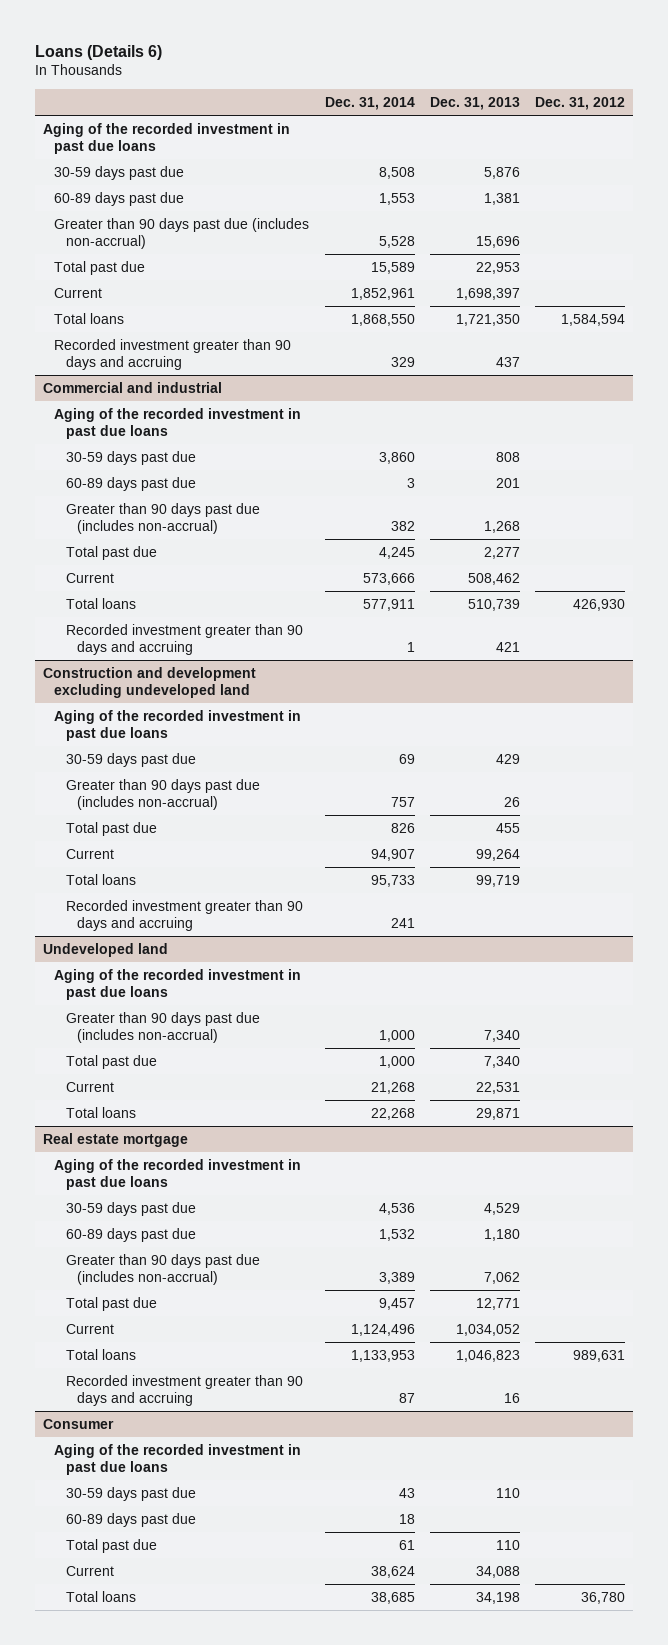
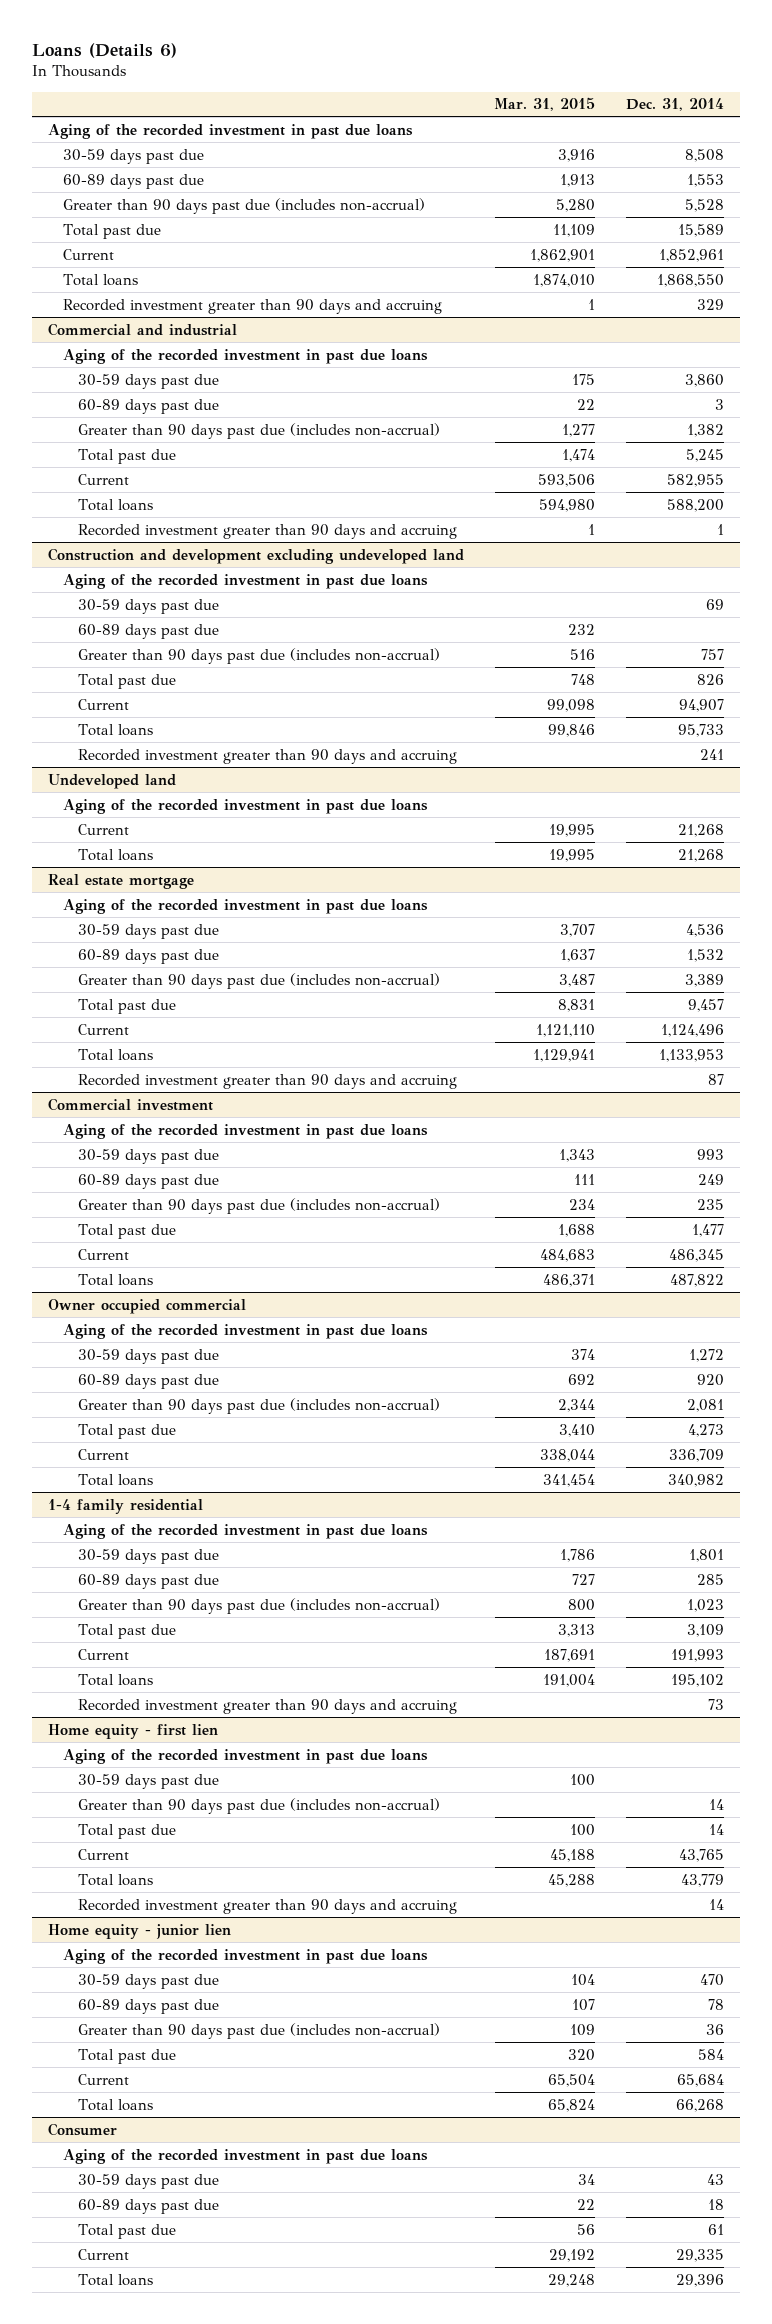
- | Dec. 31, 2014 | Dec. 31, 2013 | Dec. 31, 2012
+ | Mar. 31, 2015 | Dec. 31, 2014
@ Commercial and industrial
- Greater than 90 days past due (includes non-accrual) | 382 | 1,268 |
- Total past due | 4,245 | 2,277 |
- Current | 573,666 | 508,462 |
- Total loans | 577,911 | 510,739 | 426,930
+ Greater than 90 days past due (includes non-accrual) | 1,277 | 1,382
+ Total past due | 1,474 | 5,245
+ Current | 593,506 | 582,955
+ Total loans | 594,980 | 588,200
@ Construction and development excluding undeveloped land
+ 60-89 days past due | 232 |
@ Undeveloped land
- Greater than 90 days past due (includes non-accrual) | 1,000 | 7,340 |
- Total past due | 1,000 | 7,340 |
- Total loans | 22,268 | 29,871 |
+ Total loans | 19,995 | 21,268
+ Commercial investment
+ Aging of the recorded investment in past due loans
+ 30-59 days past due | 1,343 | 993
+ 60-89 days past due | 111 | 249
+ Greater than 90 days past due (includes non-accrual) | 234 | 235
+ Total past due | 1,688 | 1,477
+ Current | 484,683 | 486,345
+ Total loans | 486,371 | 487,822
+ Owner occupied commercial
+ Aging of the recorded investment in past due loans
+ 30-59 days past due | 374 | 1,272
+ 60-89 days past due | 692 | 920
+ Greater than 90 days past due (includes non-accrual) | 2,344 | 2,081
+ Total past due | 3,410 | 4,273
+ Current | 338,044 | 336,709
+ Total loans | 341,454 | 340,982
+ 1-4 family residential
+ Aging of the recorded investment in past due loans
+ 30-59 days past due | 1,786 | 1,801
+ 60-89 days past due | 727 | 285
+ Greater than 90 days past due (includes non-accrual) | 800 | 1,023
+ Total past due | 3,313 | 3,109
+ Current | 187,691 | 191,993
+ Total loans | 191,004 | 195,102
+ Recorded investment greater than 90 days and accruing | | 73
+ Home equity - first lien
+ Aging of the recorded investment in past due loans
+ 30-59 days past due | 100 |
+ Greater than 90 days past due (includes non-accrual) | | 14
+ Total past due | 100 | 14
+ Current | 45,188 | 43,765
+ Total loans | 45,288 | 43,779
+ Recorded investment greater than 90 days and accruing | | 14
+ Home equity - junior lien
+ Aging of the recorded investment in past due loans
+ 30-59 days past due | 104 | 470
+ 60-89 days past due | 107 | 78
+ Greater than 90 days past due (includes non-accrual) | 109 | 36
+ Total past due | 320 | 584
+ Current | 65,504 | 65,684
+ Total loans | 65,824 | 66,268
@ Consumer
- Current | 38,624 | 34,088 |
- Total loans | 38,685 | 34,198 | 36,780
+ Current | 29,192 | 29,335
+ Total loans | 29,248 | 29,396

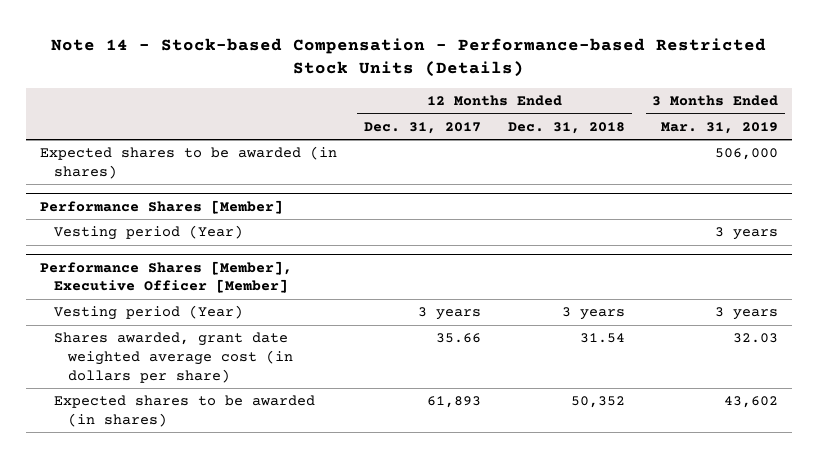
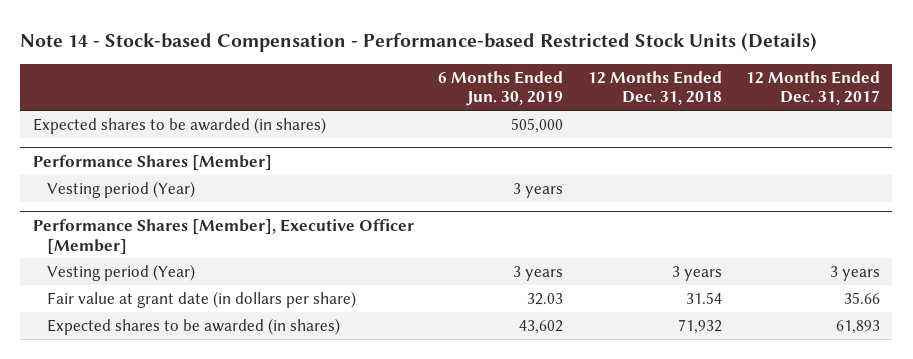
- | 12 Months Ended Dec. 31, 2017 | 12 Months Ended Dec. 31, 2018 | 3 Months Ended Mar. 31, 2019
+ | 6 Months Ended Jun. 30, 2019 | 12 Months Ended Dec. 31, 2018 | 12 Months Ended Dec. 31, 2017
@ Performance Shares [Member], Executive Officer [Member]
- Shares awarded, grant date weighted average cost (in dollars per share) | 35.66 | 31.54 | 32.03
- Expected shares to be awarded (in shares) | 61,893 | 50,352 | 43,602
+ Fair value at grant date (in dollars per share) | 32.03 | 31.54 | 35.66
+ Expected shares to be awarded (in shares) | 43,602 | 71,932 | 61,893

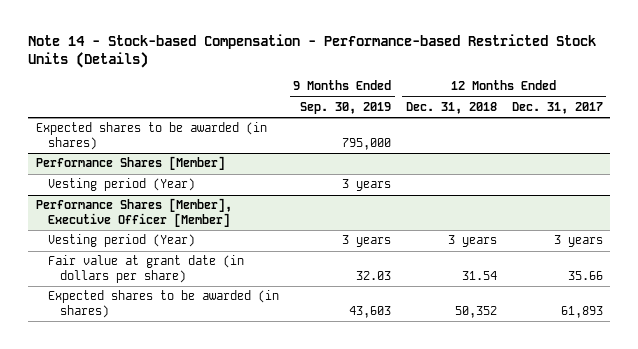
- | 6 Months Ended Jun. 30, 2019 | 12 Months Ended Dec. 31, 2018 | 12 Months Ended Dec. 31, 2017
+ | 9 Months Ended Sep. 30, 2019 | 12 Months Ended Dec. 31, 2018 | 12 Months Ended Dec. 31, 2017
@ Performance Shares [Member], Executive Officer [Member]
- Expected shares to be awarded (in shares) | 43,602 | 71,932 | 61,893
+ Expected shares to be awarded (in shares) | 43,603 | 50,352 | 61,893

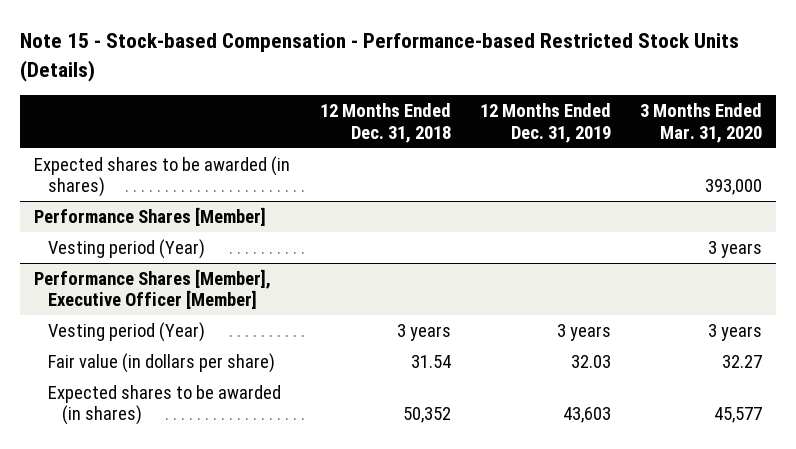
- Note 14 - Stock-based Compensation - Performance-based Restricted Stock Units (Details)
+ Note 15 - Stock-based Compensation - Performance-based Restricted Stock Units (Details)
- | 9 Months Ended Sep. 30, 2019 | 12 Months Ended Dec. 31, 2018 | 12 Months Ended Dec. 31, 2017
+ | 12 Months Ended Dec. 31, 2018 | 12 Months Ended Dec. 31, 2019 | 3 Months Ended Mar. 31, 2020
@ Performance Shares [Member], Executive Officer [Member]
- Fair value at grant date (in dollars per share) | 32.03 | 31.54 | 35.66
+ Fair value (in dollars per share) | 31.54 | 32.03 | 32.27

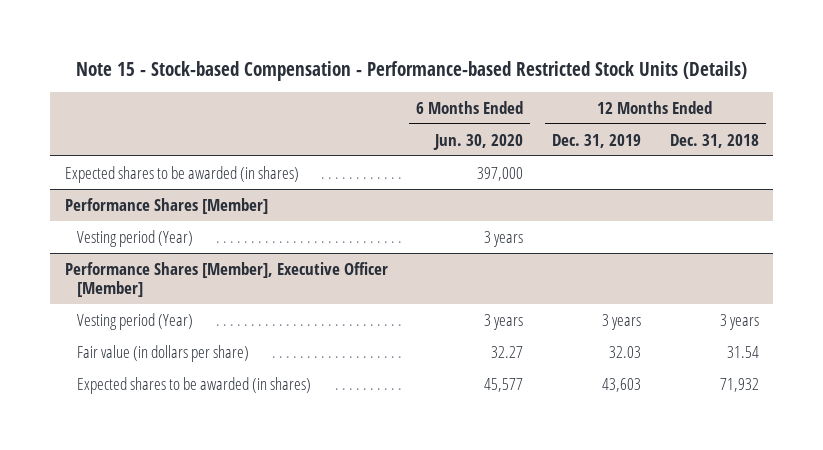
- | 12 Months Ended Dec. 31, 2018 | 12 Months Ended Dec. 31, 2019 | 3 Months Ended Mar. 31, 2020
+ | 6 Months Ended Jun. 30, 2020 | 12 Months Ended Dec. 31, 2019 | 12 Months Ended Dec. 31, 2018
@ Performance Shares [Member], Executive Officer [Member]
- Expected shares to be awarded (in shares) | 50,352 | 43,603 | 45,577
+ Expected shares to be awarded (in shares) | 45,577 | 43,603 | 71,932

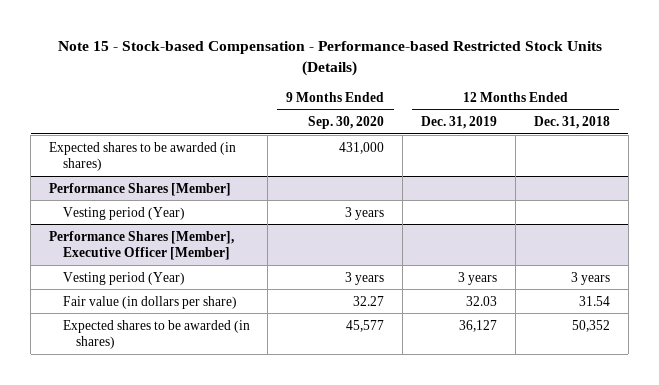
- | 6 Months Ended Jun. 30, 2020 | 12 Months Ended Dec. 31, 2019 | 12 Months Ended Dec. 31, 2018
+ | 9 Months Ended Sep. 30, 2020 | 12 Months Ended Dec. 31, 2019 | 12 Months Ended Dec. 31, 2018
@ Performance Shares [Member], Executive Officer [Member]
- Expected shares to be awarded (in shares) | 45,577 | 43,603 | 71,932
+ Expected shares to be awarded (in shares) | 45,577 | 36,127 | 50,352

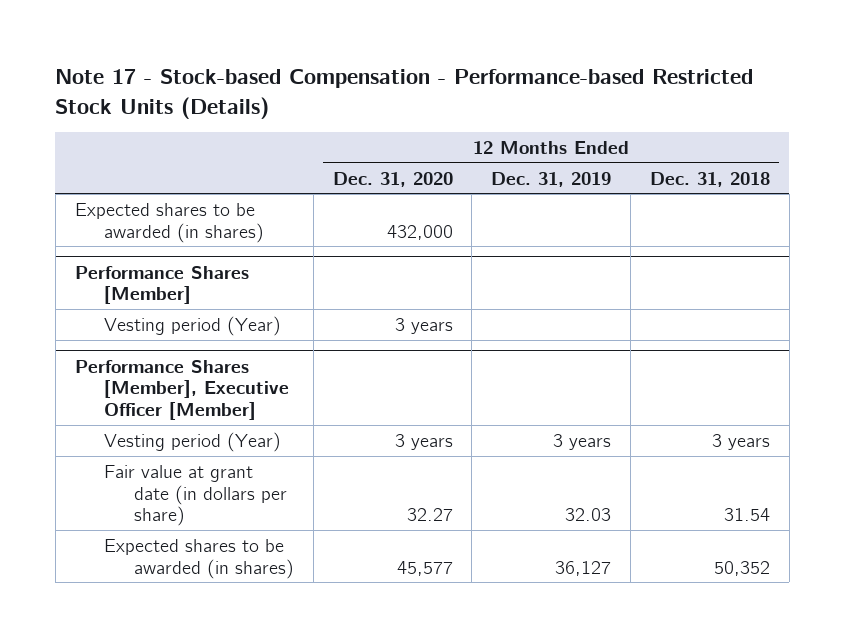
- Note 15 - Stock-based Compensation - Performance-based Restricted Stock Units (Details)
+ Note 17 - Stock-based Compensation - Performance-based Restricted Stock Units (Details)
- | 9 Months Ended Sep. 30, 2020 | 12 Months Ended Dec. 31, 2019 | 12 Months Ended Dec. 31, 2018
+ | 12 Months Ended Dec. 31, 2020 | 12 Months Ended Dec. 31, 2019 | 12 Months Ended Dec. 31, 2018
@ Performance Shares [Member], Executive Officer [Member]
- Fair value (in dollars per share) | 32.27 | 32.03 | 31.54
+ Fair value at grant date (in dollars per share) | 32.27 | 32.03 | 31.54

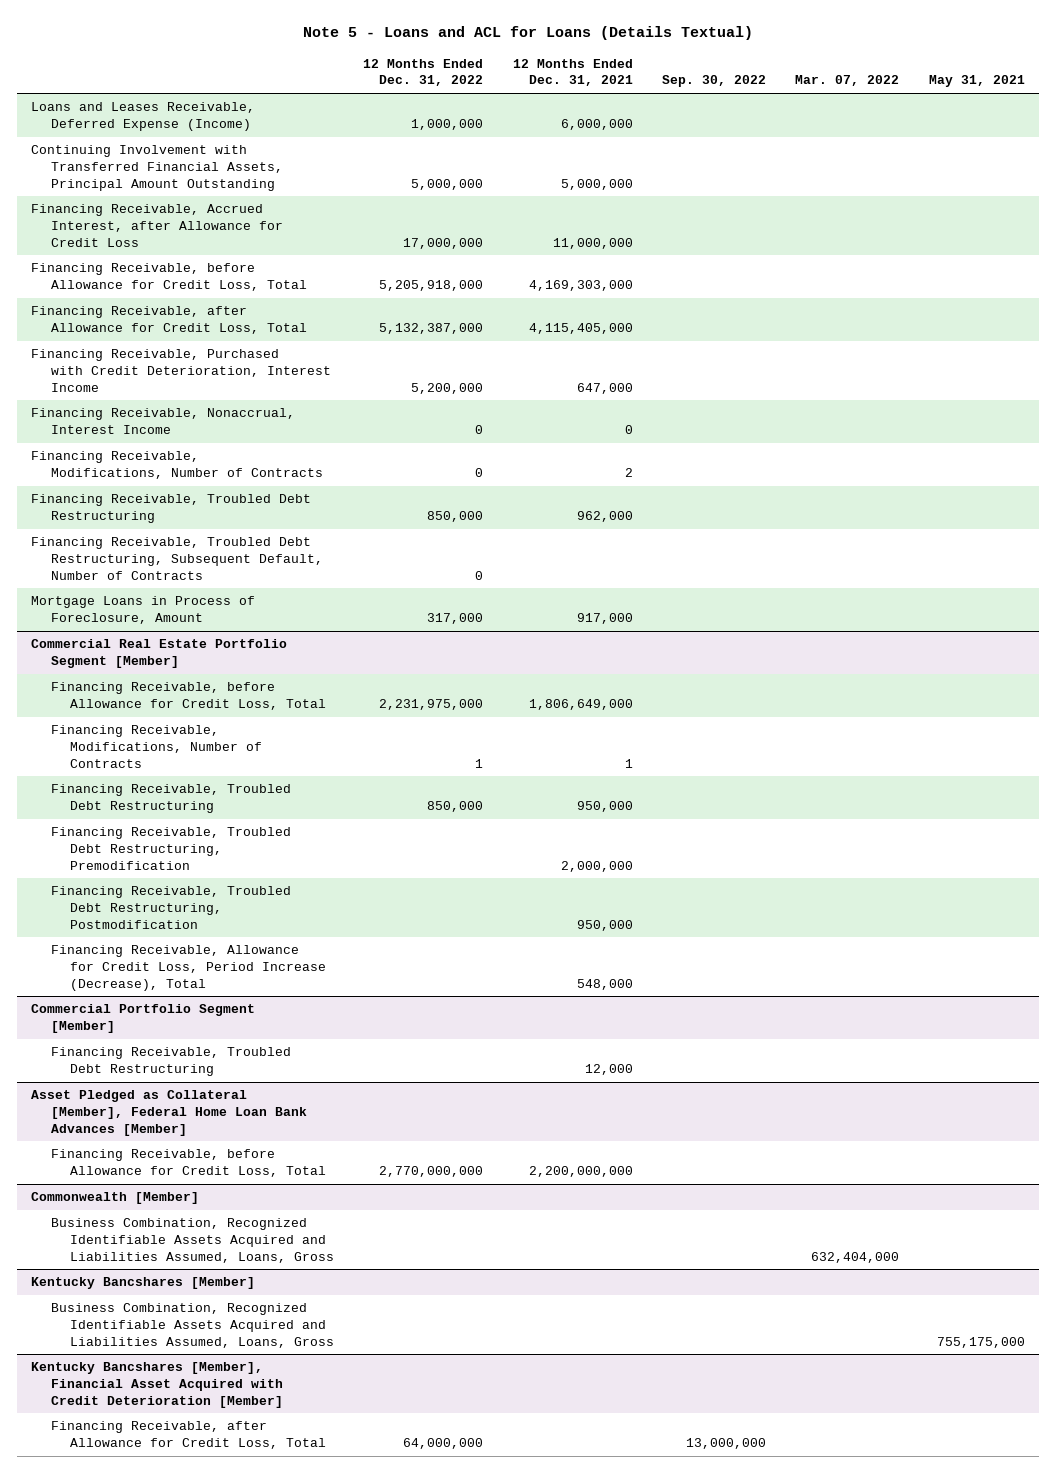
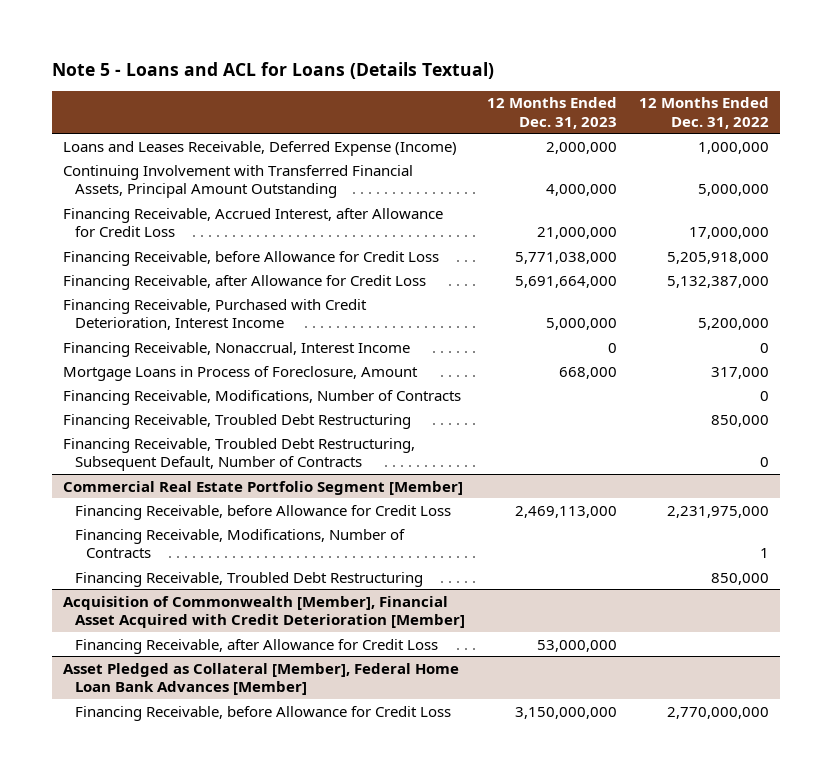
- | 12 Months Ended Dec. 31, 2022 | 12 Months Ended Dec. 31, 2021 | Sep. 30, 2022 | Mar. 07, 2022 | May 31, 2021
+ | 12 Months Ended Dec. 31, 2023 | 12 Months Ended Dec. 31, 2022
- Financing Receivable, before Allowance for Credit Loss, Total | 5,205,918,000 | 4,169,303,000 | | |
- Financing Receivable, after Allowance for Credit Loss, Total | 5,132,387,000 | 4,115,405,000 | | |
+ Financing Receivable, before Allowance for Credit Loss | 5,771,038,000 | 5,205,918,000
+ Financing Receivable, after Allowance for Credit Loss | 5,691,664,000 | 5,132,387,000
moved up: Mortgage Loans in Process of Foreclosure, Amount | 668,000 | 317,000
@ Commercial Real Estate Portfolio Segment [Member]
- Financing Receivable, before Allowance for Credit Loss, Total | 2,231,975,000 | 1,806,649,000 | | |
+ Financing Receivable, before Allowance for Credit Loss | 2,469,113,000 | 2,231,975,000
- Financing Receivable, Troubled Debt Restructuring, Premodification | | 2,000,000 | | |
- Financing Receivable, Troubled Debt Restructuring, Postmodification | | 950,000 | | |
- Financing Receivable, Allowance for Credit Loss, Period Increase (Decrease), Total | | 548,000 | | |
- Commercial Portfolio Segment [Member]
- Financing Receivable, Troubled Debt Restructuring | | 12,000 | | |
+ Acquisition of Commonwealth [Member], Financial Asset Acquired with Credit Deterioration [Member]
+ Financing Receivable, after Allowance for Credit Loss | 53,000,000 |
@ Asset Pledged as Collateral [Member], Federal Home Loan Bank Advances [Member]
- Financing Receivable, before Allowance for Credit Loss, Total | 2,770,000,000 | 2,200,000,000 | | |
- Commonwealth [Member]
- Business Combination, Recognized Identifiable Assets Acquired and Liabilities Assumed, Loans, Gross | | | | 632,404,000 |
- Kentucky Bancshares [Member]
- Business Combination, Recognized Identifiable Assets Acquired and Liabilities Assumed, Loans, Gross | | | | | 755,175,000
- Kentucky Bancshares [Member], Financial Asset Acquired with Credit Deterioration [Member]
- Financing Receivable, after Allowance for Credit Loss, Total | 64,000,000 | | 13,000,000 | |
@ Asset Pledged as Collateral [Member], Federal Home Loan Bank Advances [Member]
+ Financing Receivable, before Allowance for Credit Loss | 3,150,000,000 | 2,770,000,000

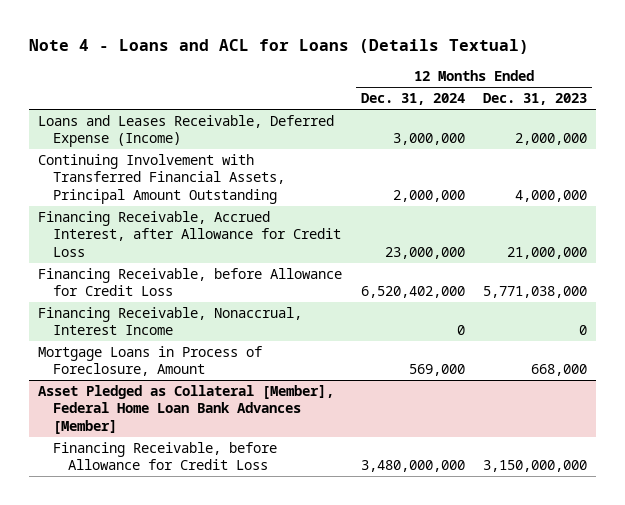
- Note 5 - Loans and ACL for Loans (Details Textual)
+ Note 4 - Loans and ACL for Loans (Details Textual)
- | 12 Months Ended Dec. 31, 2023 | 12 Months Ended Dec. 31, 2022
+ | 12 Months Ended Dec. 31, 2024 | 12 Months Ended Dec. 31, 2023
- Financing Receivable, after Allowance for Credit Loss | 5,691,664,000 | 5,132,387,000
- Financing Receivable, Purchased with Credit Deterioration, Interest Income | 5,000,000 | 5,200,000
- Financing Receivable, Modifications, Number of Contracts | | 0
- Financing Receivable, Troubled Debt Restructuring | | 850,000
- Financing Receivable, Troubled Debt Restructuring, Subsequent Default, Number of Contracts | | 0
- Commercial Real Estate Portfolio Segment [Member]
- Financing Receivable, before Allowance for Credit Loss | 2,469,113,000 | 2,231,975,000
- Financing Receivable, Modifications, Number of Contracts | | 1
- Financing Receivable, Troubled Debt Restructuring | | 850,000
- Acquisition of Commonwealth [Member], Financial Asset Acquired with Credit Deterioration [Member]
- Financing Receivable, after Allowance for Credit Loss | 53,000,000 |

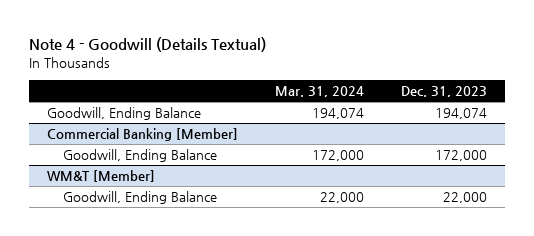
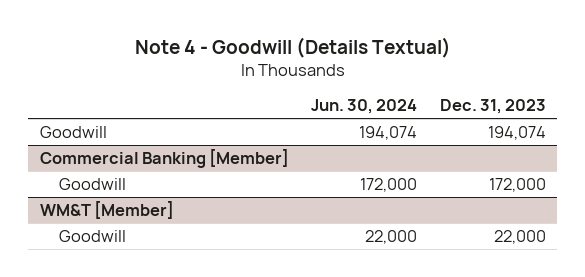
- | Mar. 31, 2024 | Dec. 31, 2023
+ | Jun. 30, 2024 | Dec. 31, 2023
- Goodwill, Ending Balance | 194,074 | 194,074
+ Goodwill | 194,074 | 194,074
@ Commercial Banking [Member]
- Goodwill, Ending Balance | 172,000 | 172,000
+ Goodwill | 172,000 | 172,000
@ WM&T [Member]
- Goodwill, Ending Balance | 22,000 | 22,000
+ Goodwill | 22,000 | 22,000

